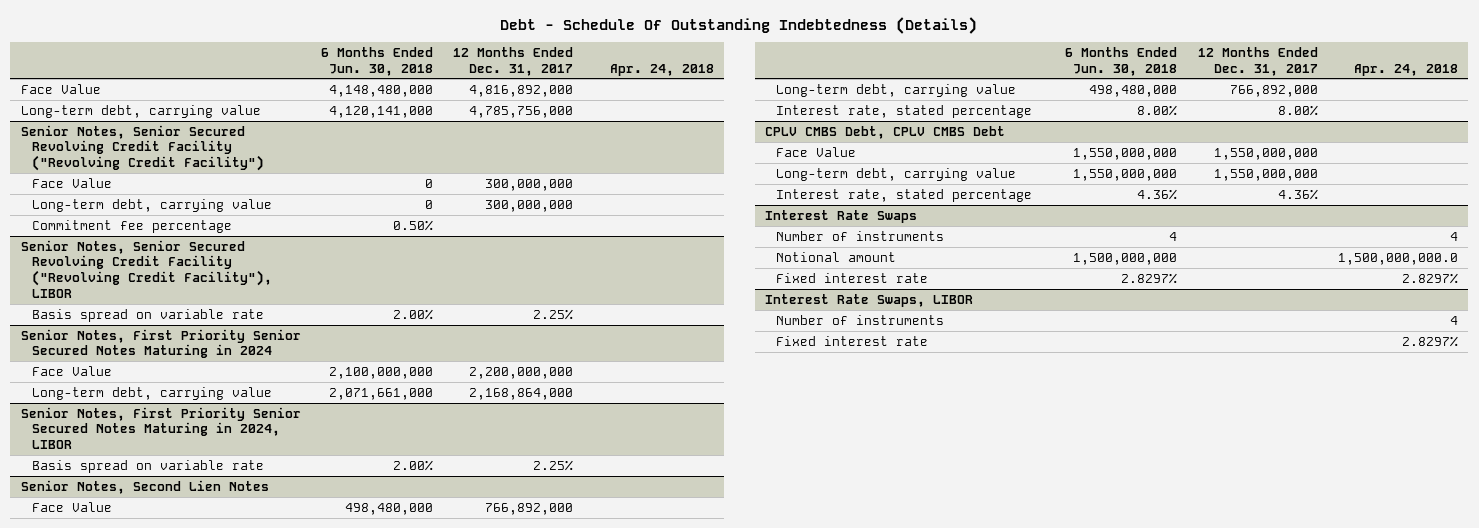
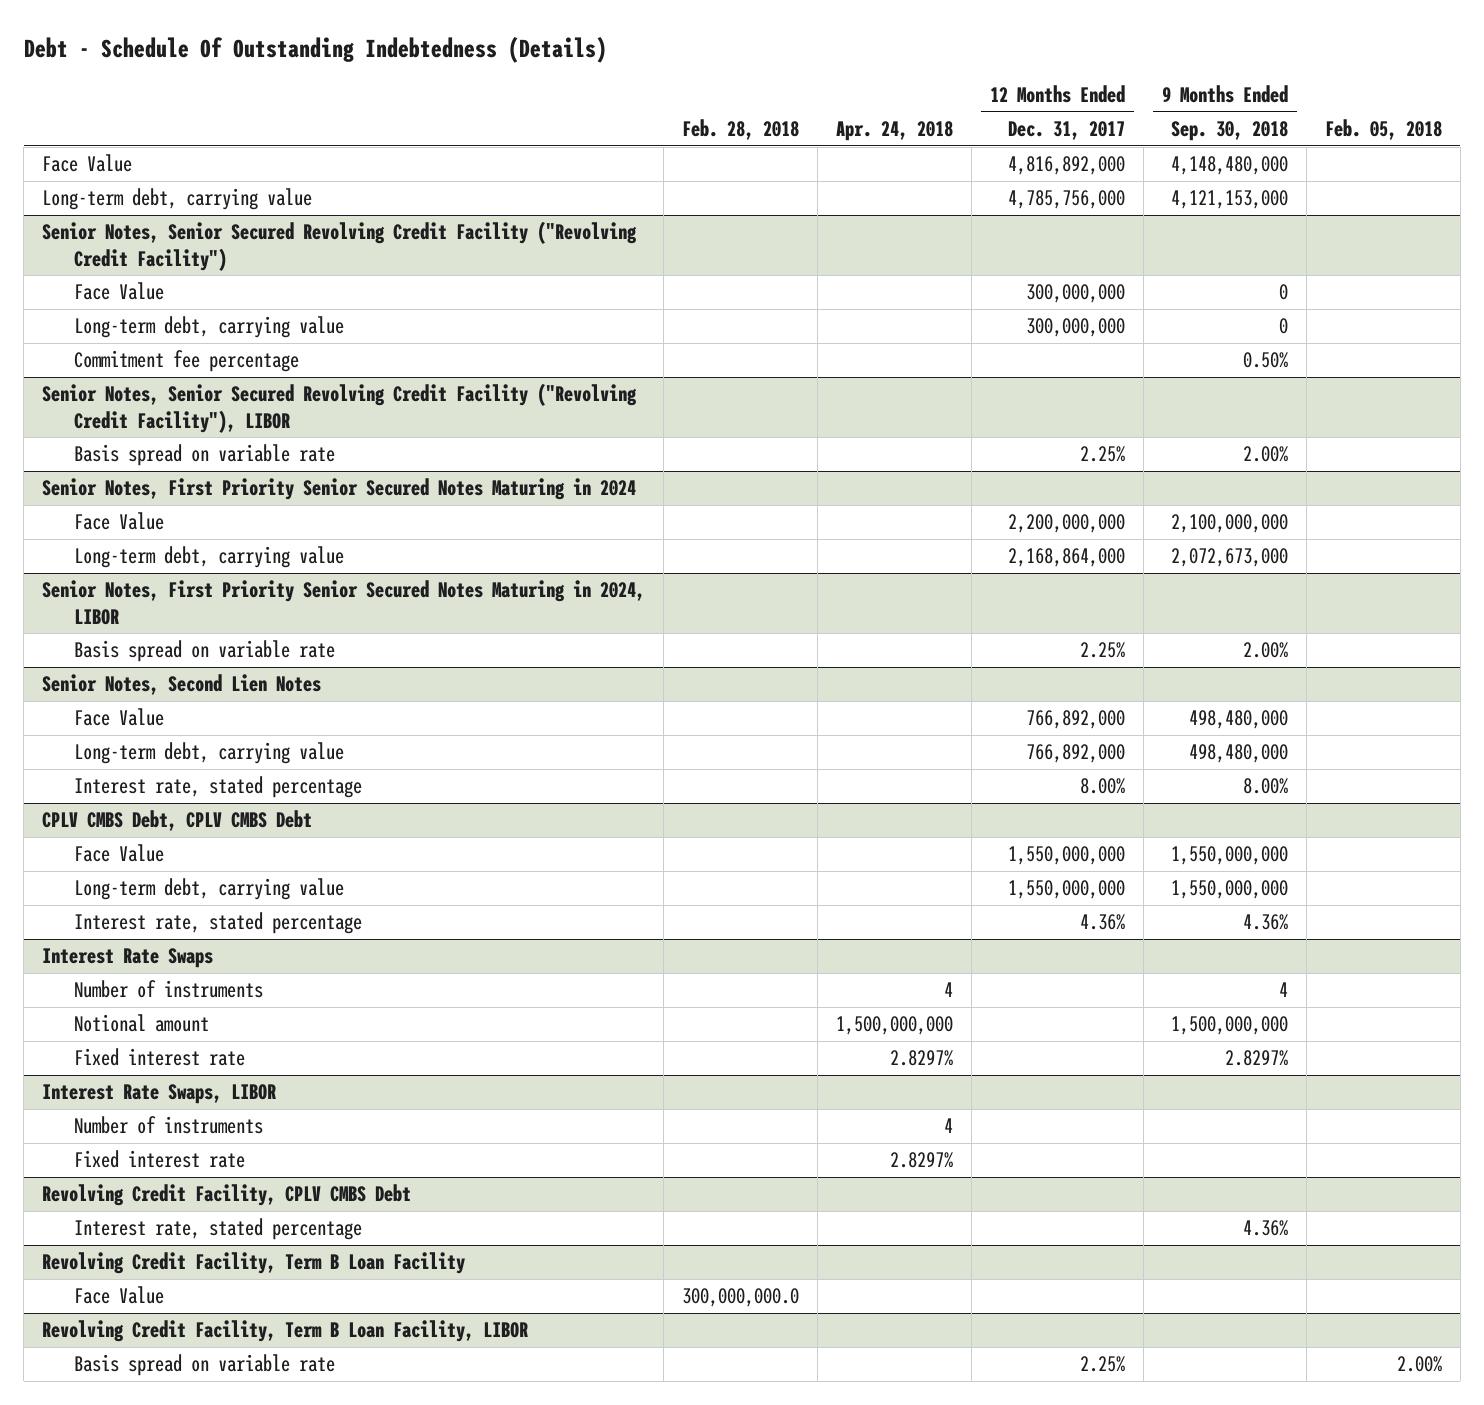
- | 6 Months Ended Jun. 30, 2018 | 12 Months Ended Dec. 31, 2017 | Apr. 24, 2018
+ | Feb. 28, 2018 | Apr. 24, 2018 | 12 Months Ended Dec. 31, 2017 | 9 Months Ended Sep. 30, 2018 | Feb. 05, 2018
@ Interest Rate Swaps
- Notional amount | 1,500,000,000 | | 1,500,000,000.0
+ Notional amount | | 1,500,000,000 | | 1,500,000,000 |
+ Revolving Credit Facility, CPLV CMBS Debt
+ Interest rate, stated percentage | | | | 4.36% |
+ Revolving Credit Facility, Term B Loan Facility
+ Face Value | 300,000,000.0 | | | |
+ Revolving Credit Facility, Term B Loan Facility, LIBOR
+ Basis spread on variable rate | | | 2.25% | | 2.00%

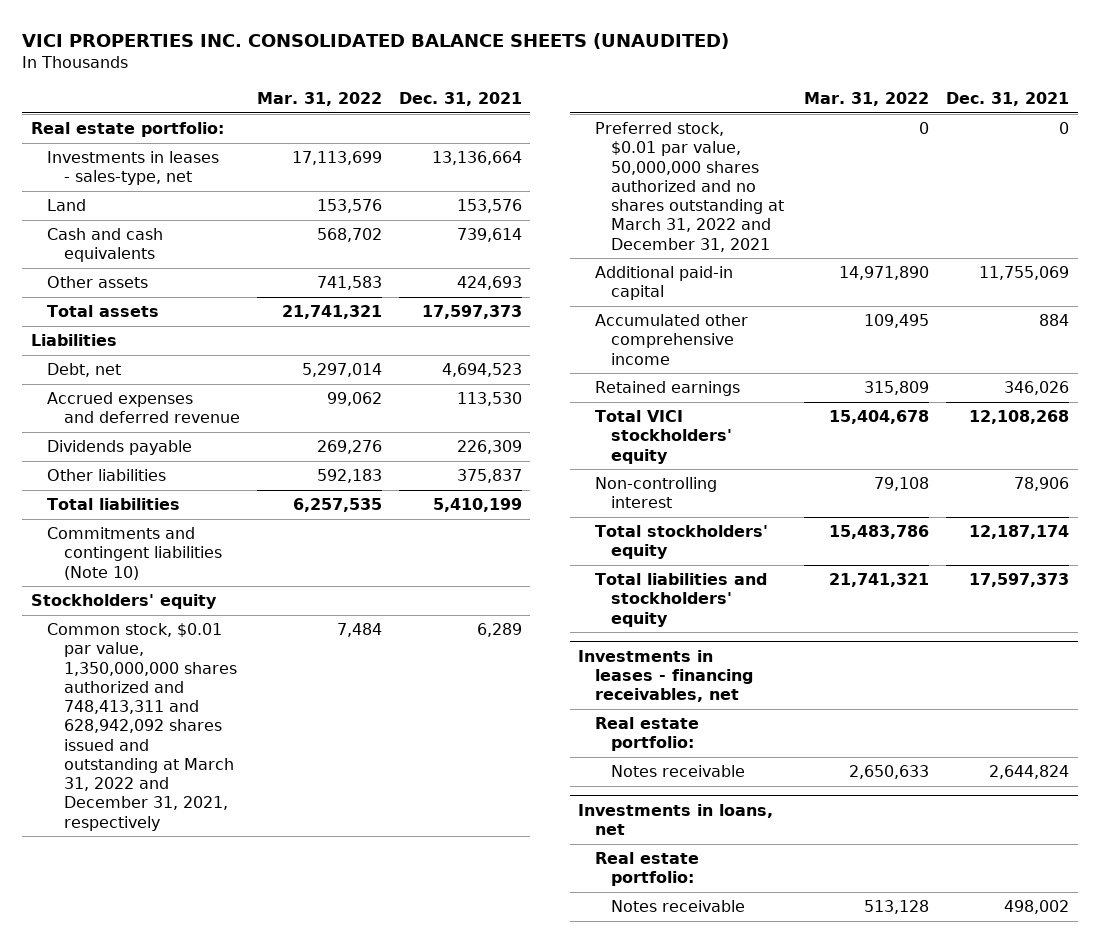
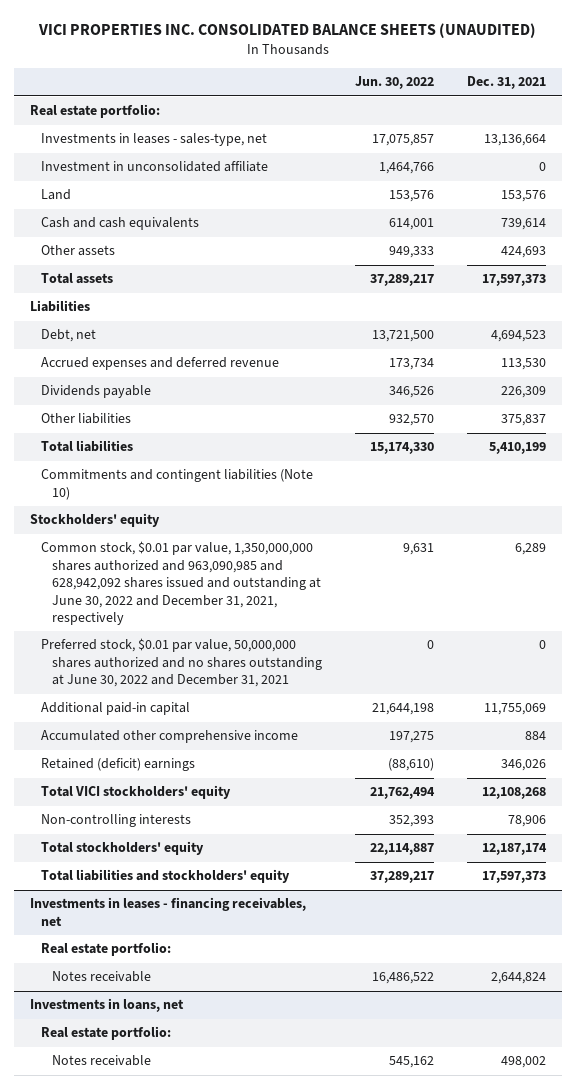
- | Mar. 31, 2022 | Dec. 31, 2021
+ | Jun. 30, 2022 | Dec. 31, 2021
+ Investment in unconsolidated affiliate | 1,464,766 | 0
- Common stock, $0.01 par value, 1,350,000,000 shares authorized and 748,413,311 and 628,942,092 shares issued and outstanding at March 31, 2022 and December 31, 2021, respectively | 7,484 | 6,289
- Preferred stock, $0.01 par value, 50,000,000 shares authorized and no shares outstanding at March 31, 2022 and December 31, 2021 | 0 | 0
+ Common stock, $0.01 par value, 1,350,000,000 shares authorized and 963,090,985 and 628,942,092 shares issued and outstanding at June 30, 2022 and December 31, 2021, respectively | 9,631 | 6,289
+ Preferred stock, $0.01 par value, 50,000,000 shares authorized and no shares outstanding at June 30, 2022 and December 31, 2021 | 0 | 0
- Retained earnings | 315,809 | 346,026
+ Retained (deficit) earnings | (88,610) | 346,026
- Non-controlling interest | 79,108 | 78,906
+ Non-controlling interests | 352,393 | 78,906

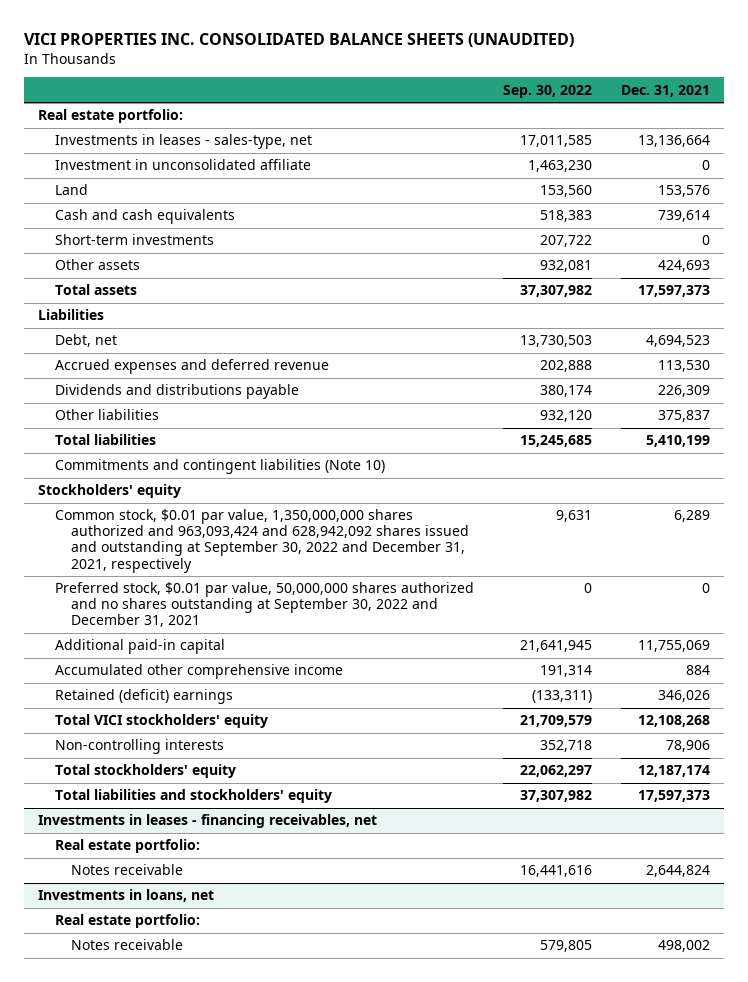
- | Jun. 30, 2022 | Dec. 31, 2021
+ | Sep. 30, 2022 | Dec. 31, 2021
+ Short-term investments | 207,722 | 0
- Dividends payable | 346,526 | 226,309
+ Dividends and distributions payable | 380,174 | 226,309
- Common stock, $0.01 par value, 1,350,000,000 shares authorized and 963,090,985 and 628,942,092 shares issued and outstanding at June 30, 2022 and December 31, 2021, respectively | 9,631 | 6,289
- Preferred stock, $0.01 par value, 50,000,000 shares authorized and no shares outstanding at June 30, 2022 and December 31, 2021 | 0 | 0
+ Common stock, $0.01 par value, 1,350,000,000 shares authorized and 963,093,424 and 628,942,092 shares issued and outstanding at September 30, 2022 and December 31, 2021, respectively | 9,631 | 6,289
+ Preferred stock, $0.01 par value, 50,000,000 shares authorized and no shares outstanding at September 30, 2022 and December 31, 2021 | 0 | 0

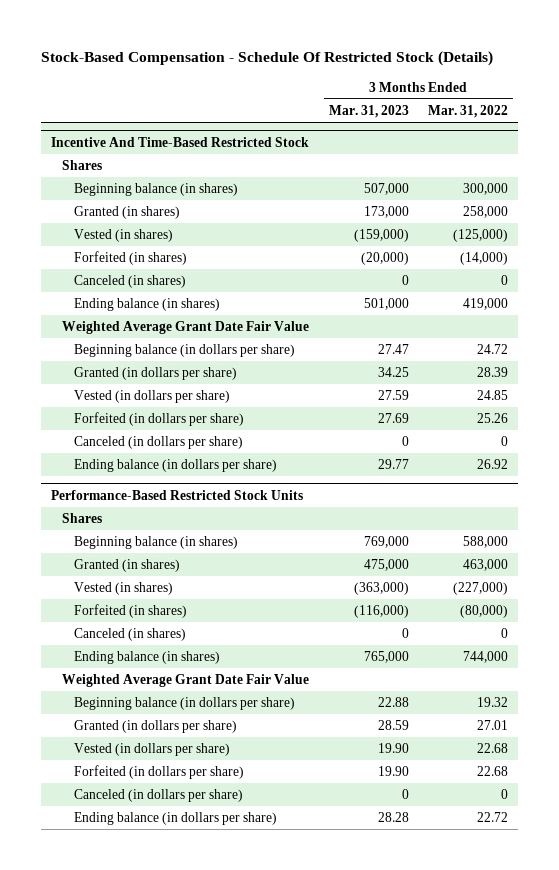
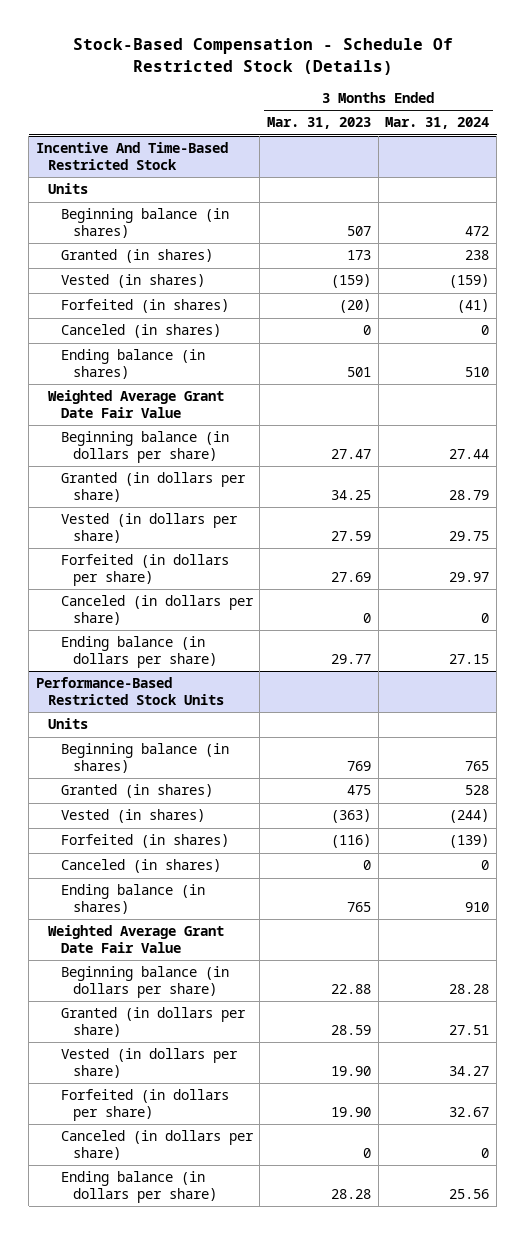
- | 3 Months Ended Mar. 31, 2023 | 3 Months Ended Mar. 31, 2022
+ | 3 Months Ended Mar. 31, 2023 | 3 Months Ended Mar. 31, 2024
@ Incentive And Time-Based Restricted Stock
- Shares
- Beginning balance (in shares) | 507,000 | 300,000
- Granted (in shares) | 173,000 | 258,000
- Vested (in shares) | (159,000) | (125,000)
- Forfeited (in shares) | (20,000) | (14,000)
+ Units
+ Beginning balance (in shares) | 507 | 472
+ Granted (in shares) | 173 | 238
+ Vested (in shares) | (159) | (159)
+ Forfeited (in shares) | (20) | (41)
- Ending balance (in shares) | 501,000 | 419,000
+ Ending balance (in shares) | 501 | 510
@ Performance-Based Restricted Stock Units
- Shares
- Beginning balance (in shares) | 769,000 | 588,000
- Granted (in shares) | 475,000 | 463,000
- Vested (in shares) | (363,000) | (227,000)
- Forfeited (in shares) | (116,000) | (80,000)
+ Units
+ Beginning balance (in shares) | 769 | 765
+ Granted (in shares) | 475 | 528
+ Vested (in shares) | (363) | (244)
+ Forfeited (in shares) | (116) | (139)
- Ending balance (in shares) | 765,000 | 744,000
+ Ending balance (in shares) | 765 | 910

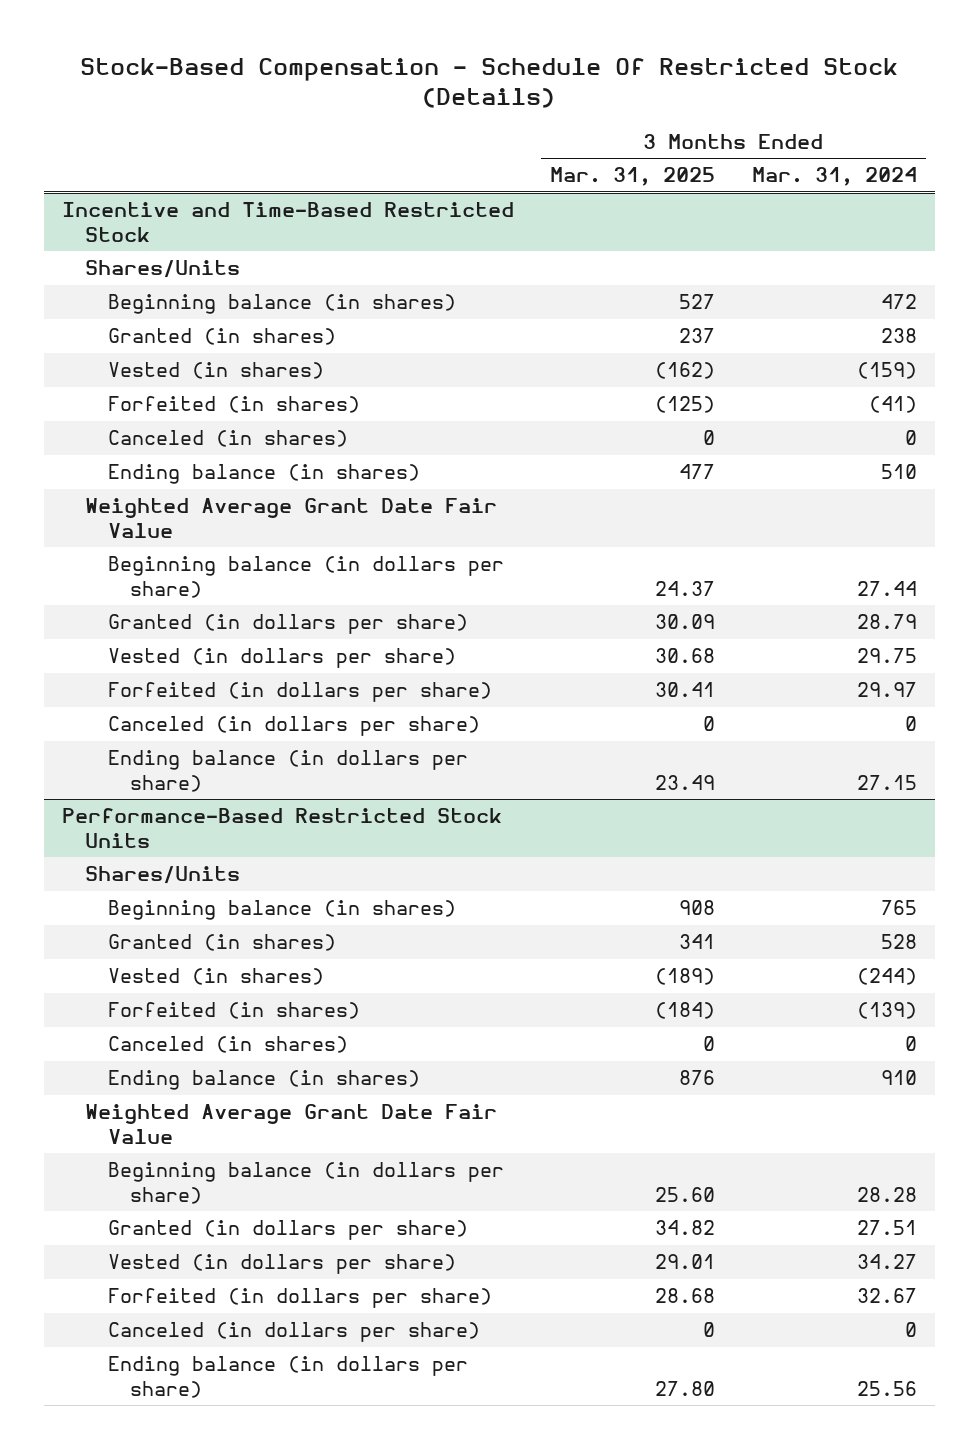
- | 3 Months Ended Mar. 31, 2023 | 3 Months Ended Mar. 31, 2024
+ | 3 Months Ended Mar. 31, 2025 | 3 Months Ended Mar. 31, 2024
- Incentive And Time-Based Restricted Stock
- Units
+ Incentive and Time-Based Restricted Stock
+ Shares/Units
@ Performance-Based Restricted Stock Units
- Units
+ Shares/Units

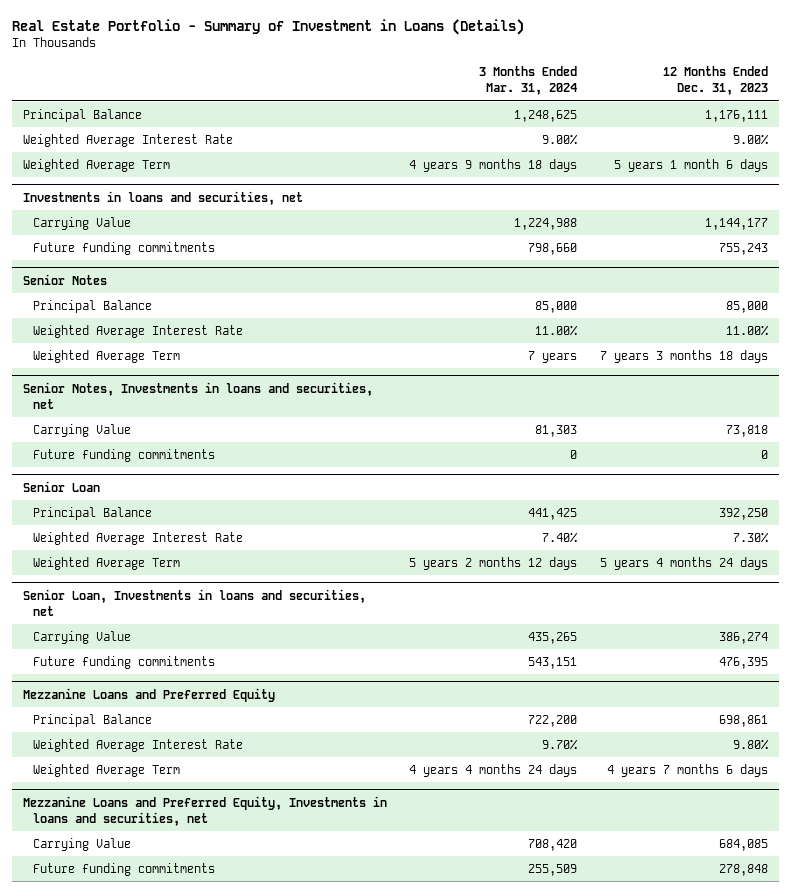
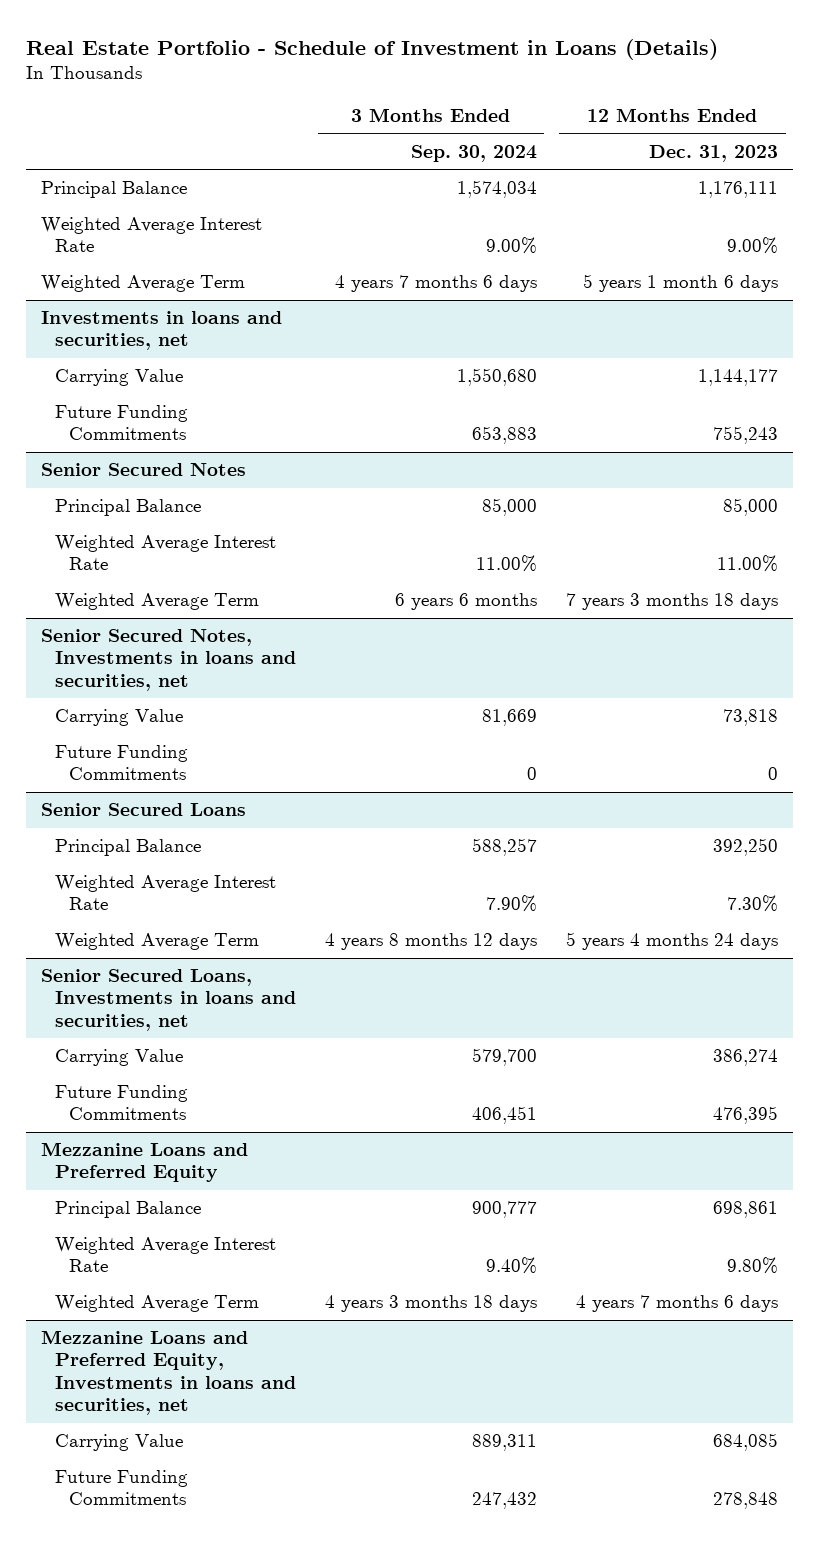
- Real Estate Portfolio - Summary of Investment in Loans (Details)
+ Real Estate Portfolio - Schedule of Investment in Loans (Details)
- | 3 Months Ended Mar. 31, 2024 | 12 Months Ended Dec. 31, 2023
+ | 3 Months Ended Sep. 30, 2024 | 12 Months Ended Dec. 31, 2023
@ Investments in loans and securities, net
- Future funding commitments | 798,660 | 755,243
- Senior Notes
@ Investments in loans and securities, net
+ Future Funding Commitments | 653,883 | 755,243
+ Senior Secured Notes
- Senior Notes, Investments in loans and securities, net
+ Senior Secured Notes, Investments in loans and securities, net
- Future funding commitments | 0 | 0
- Senior Loan
+ Future Funding Commitments | 0 | 0
+ Senior Secured Loans
- Senior Loan, Investments in loans and securities, net
+ Senior Secured Loans, Investments in loans and securities, net
- Future funding commitments | 543,151 | 476,395
+ Future Funding Commitments | 406,451 | 476,395
@ Mezzanine Loans and Preferred Equity, Investments in loans and securities, net
- Future funding commitments | 255,509 | 278,848
+ Future Funding Commitments | 247,432 | 278,848

